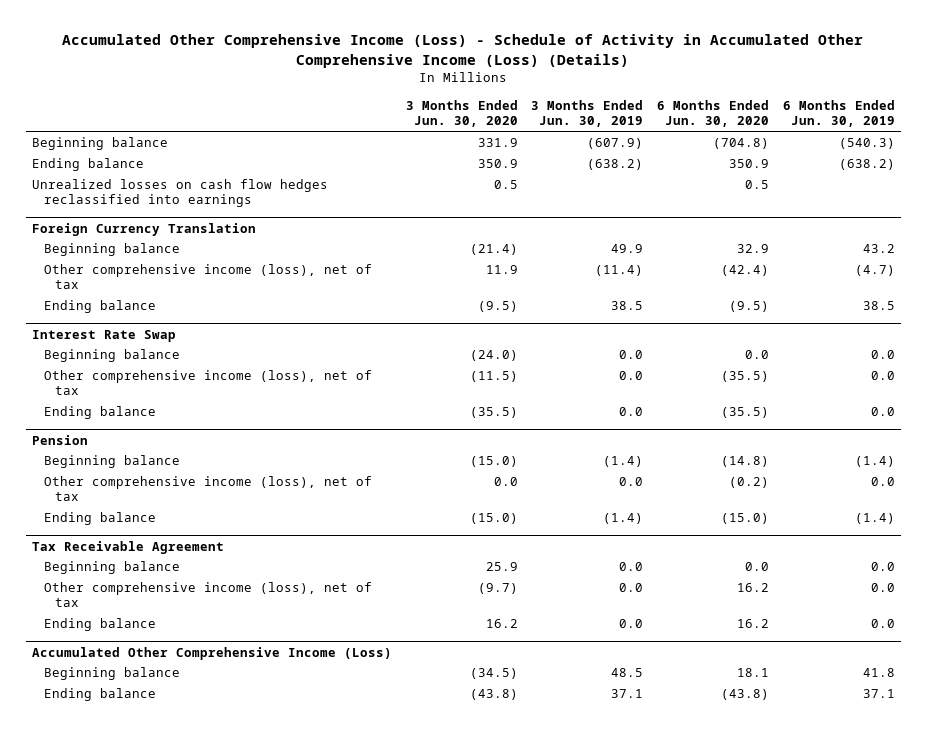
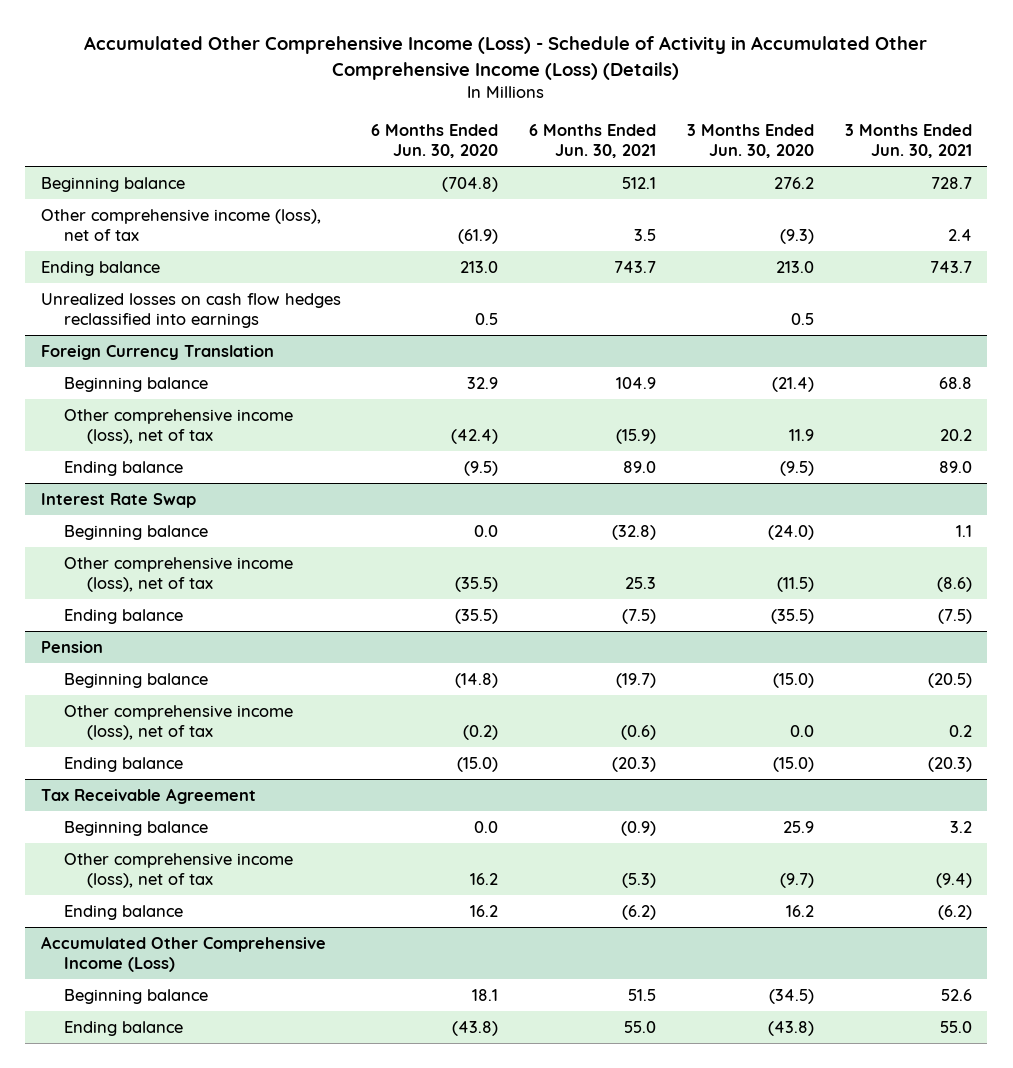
- | 3 Months Ended Jun. 30, 2020 | 3 Months Ended Jun. 30, 2019 | 6 Months Ended Jun. 30, 2020 | 6 Months Ended Jun. 30, 2019
+ | 6 Months Ended Jun. 30, 2020 | 6 Months Ended Jun. 30, 2021 | 3 Months Ended Jun. 30, 2020 | 3 Months Ended Jun. 30, 2021
- Beginning balance | 331.9 | (607.9) | (704.8) | (540.3)
- Ending balance | 350.9 | (638.2) | 350.9 | (638.2)
+ Beginning balance | (704.8) | 512.1 | 276.2 | 728.7
+ Other comprehensive income (loss), net of tax | (61.9) | 3.5 | (9.3) | 2.4
+ Ending balance | 213.0 | 743.7 | 213.0 | 743.7

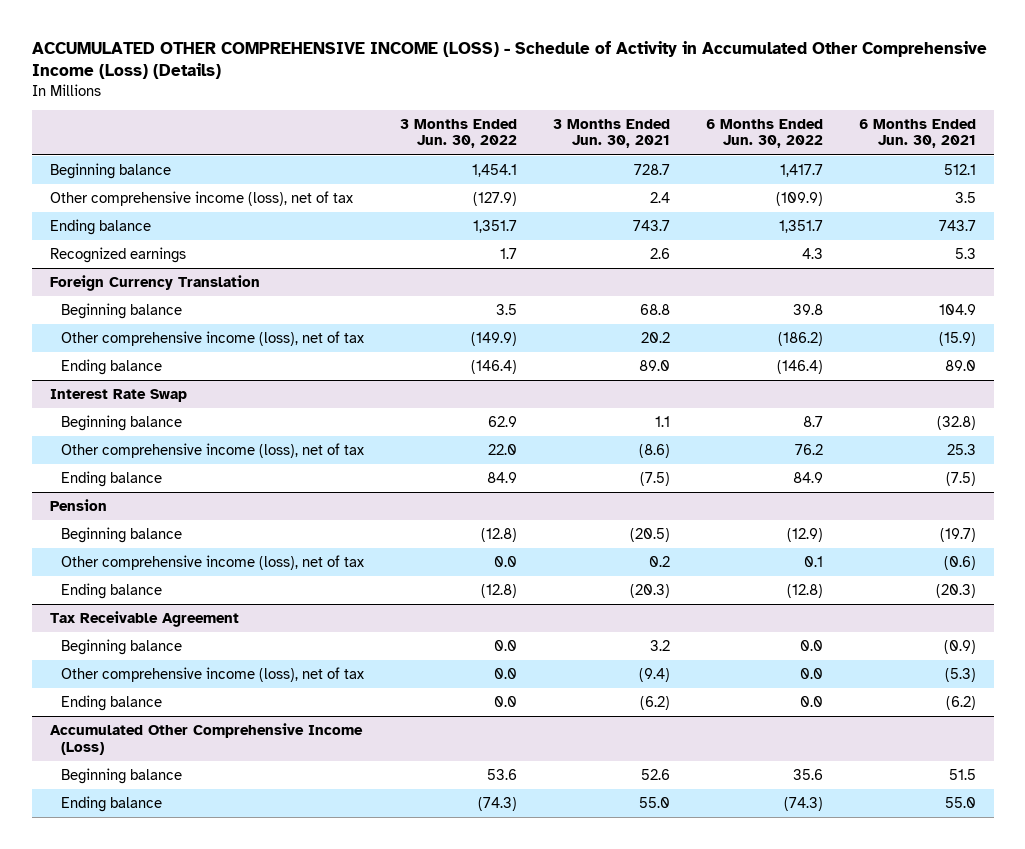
- Accumulated Other Comprehensive Income (Loss) - Schedule of Activity in Accumulated Other Comprehensive Income (Loss) (Details)
+ ACCUMULATED OTHER COMPREHENSIVE INCOME (LOSS) - Schedule of Activity in Accumulated Other Comprehensive Income (Loss) (Details)
- | 6 Months Ended Jun. 30, 2020 | 6 Months Ended Jun. 30, 2021 | 3 Months Ended Jun. 30, 2020 | 3 Months Ended Jun. 30, 2021
+ | 3 Months Ended Jun. 30, 2022 | 3 Months Ended Jun. 30, 2021 | 6 Months Ended Jun. 30, 2022 | 6 Months Ended Jun. 30, 2021
- Unrealized losses on cash flow hedges reclassified into earnings | 0.5 | | 0.5 |
+ Recognized earnings | 1.7 | 2.6 | 4.3 | 5.3

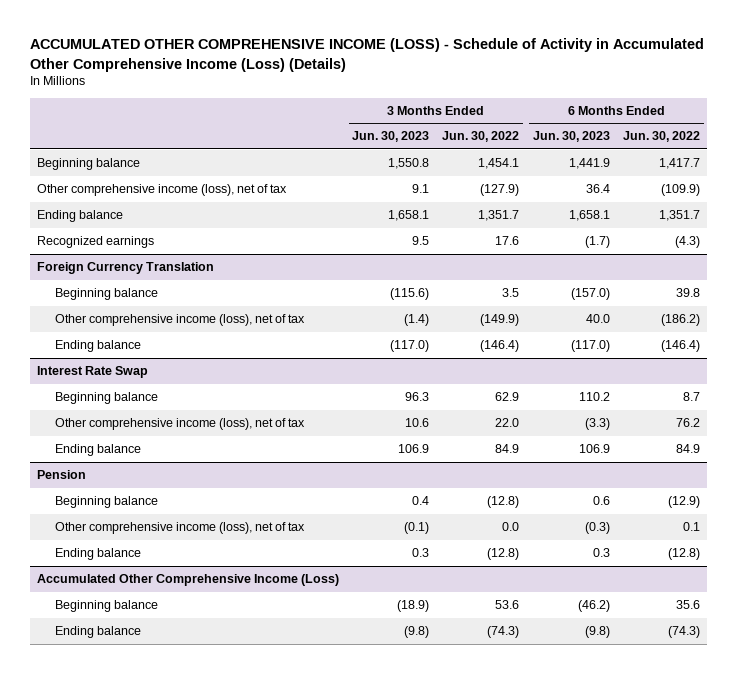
- | 3 Months Ended Jun. 30, 2022 | 3 Months Ended Jun. 30, 2021 | 6 Months Ended Jun. 30, 2022 | 6 Months Ended Jun. 30, 2021
+ | 3 Months Ended Jun. 30, 2023 | 3 Months Ended Jun. 30, 2022 | 6 Months Ended Jun. 30, 2023 | 6 Months Ended Jun. 30, 2022
- Recognized earnings | 1.7 | 2.6 | 4.3 | 5.3
+ Recognized earnings | 9.5 | 17.6 | (1.7) | (4.3)
- Tax Receivable Agreement
- Beginning balance | 0.0 | 3.2 | 0.0 | (0.9)
- Other comprehensive income (loss), net of tax | 0.0 | (9.4) | 0.0 | (5.3)
- Ending balance | 0.0 | (6.2) | 0.0 | (6.2)

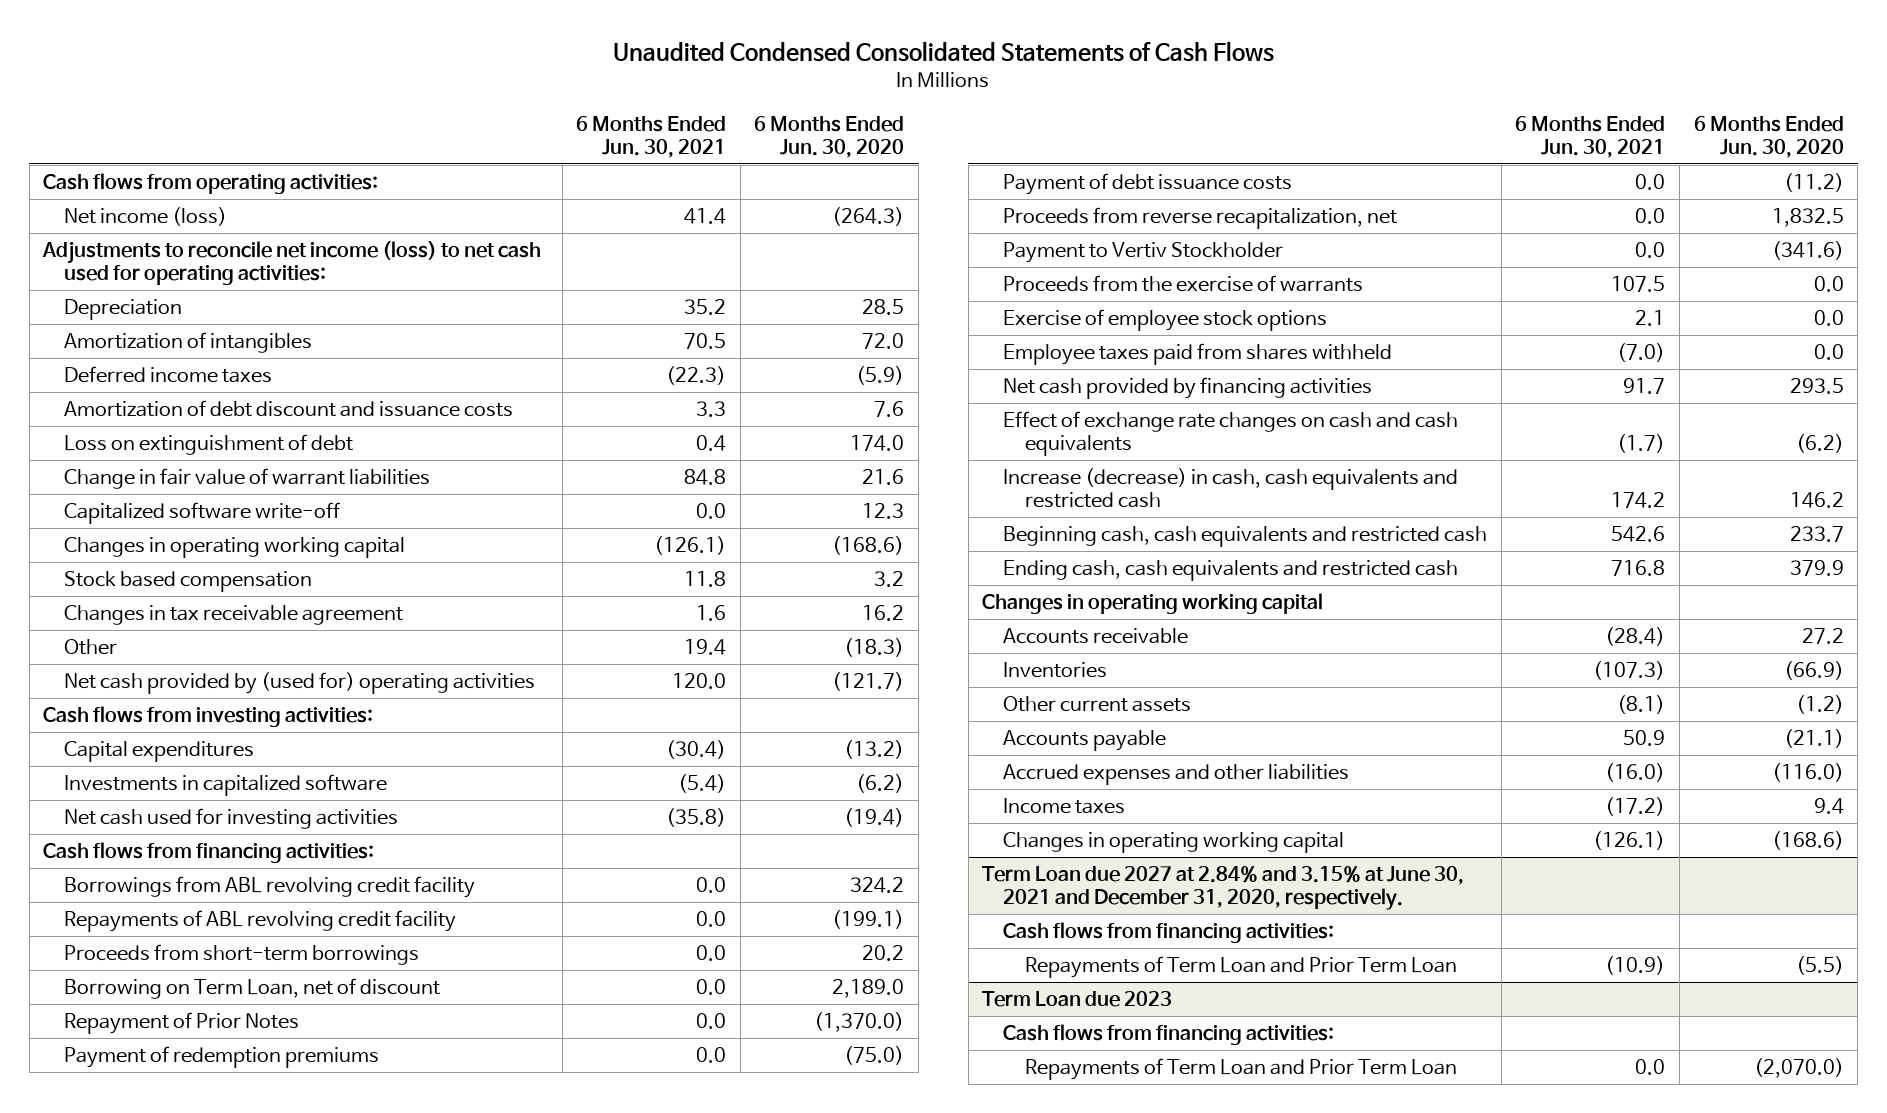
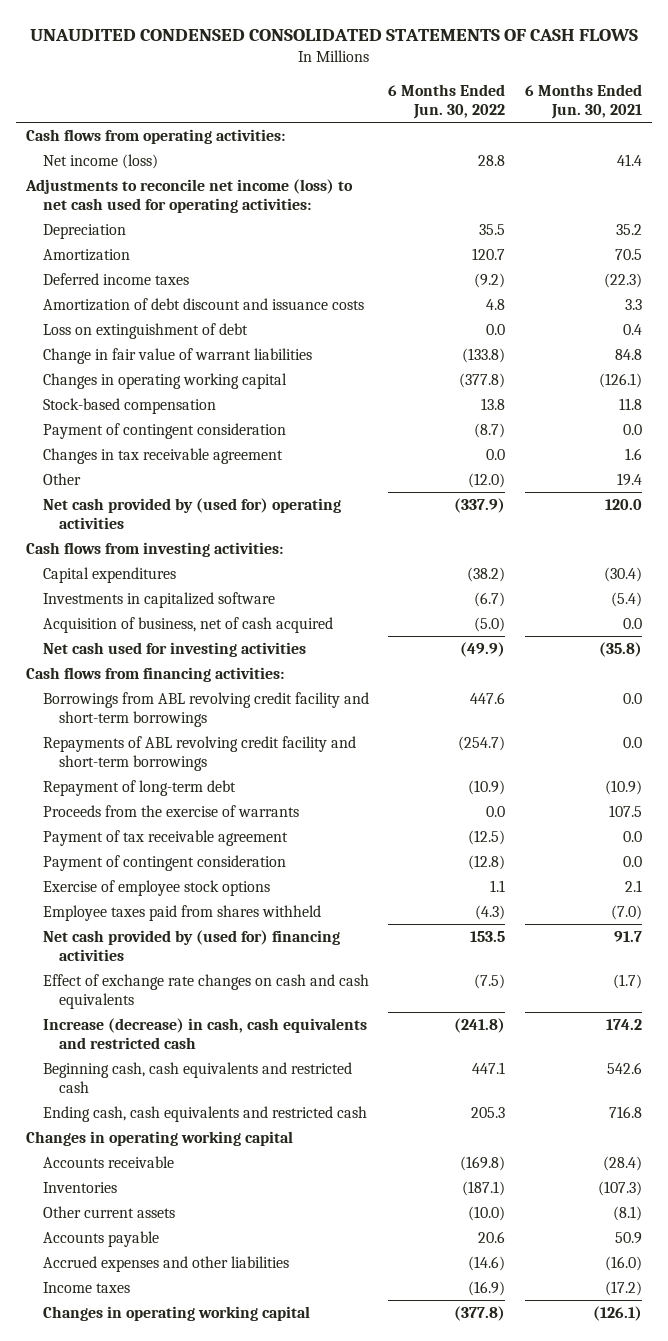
- Unaudited Condensed Consolidated Statements of Cash Flows
+ UNAUDITED CONDENSED CONSOLIDATED STATEMENTS OF CASH FLOWS
- | 6 Months Ended Jun. 30, 2021 | 6 Months Ended Jun. 30, 2020
+ | 6 Months Ended Jun. 30, 2022 | 6 Months Ended Jun. 30, 2021
- Amortization of intangibles | 70.5 | 72.0
+ Amortization | 120.7 | 70.5
- Capitalized software write-off | 0.0 | 12.3
- Stock based compensation | 11.8 | 3.2
+ Stock-based compensation | 13.8 | 11.8
+ Payment of contingent consideration | (8.7) | 0.0
+ Acquisition of business, net of cash acquired | (5.0) | 0.0
- Borrowings from ABL revolving credit facility | 0.0 | 324.2
- Repayments of ABL revolving credit facility | 0.0 | (199.1)
- Proceeds from short-term borrowings | 0.0 | 20.2
- Borrowing on Term Loan, net of discount | 0.0 | 2,189.0
- Repayment of Prior Notes | 0.0 | (1,370.0)
- Payment of redemption premiums | 0.0 | (75.0)
- Payment of debt issuance costs | 0.0 | (11.2)
- Proceeds from reverse recapitalization, net | 0.0 | 1,832.5
- Payment to Vertiv Stockholder | 0.0 | (341.6)
+ Borrowings from ABL revolving credit facility and short-term borrowings | 447.6 | 0.0
+ Repayments of ABL revolving credit facility and short-term borrowings | (254.7) | 0.0
+ Repayment of long-term debt | (10.9) | (10.9)
+ Payment of tax receivable agreement | (12.5) | 0.0
+ Payment of contingent consideration | (12.8) | 0.0
- Net cash provided by financing activities | 91.7 | 293.5
+ Net cash provided by (used for) financing activities | 153.5 | 91.7
- Term Loan due 2027 at 2.84% and 3.15% at June 30, 2021 and December 31, 2020, respectively.
- Cash flows from financing activities:
- Repayments of Term Loan and Prior Term Loan | (10.9) | (5.5)
- Term Loan due 2023
- Cash flows from financing activities:
- Repayments of Term Loan and Prior Term Loan | 0.0 | (2,070.0)

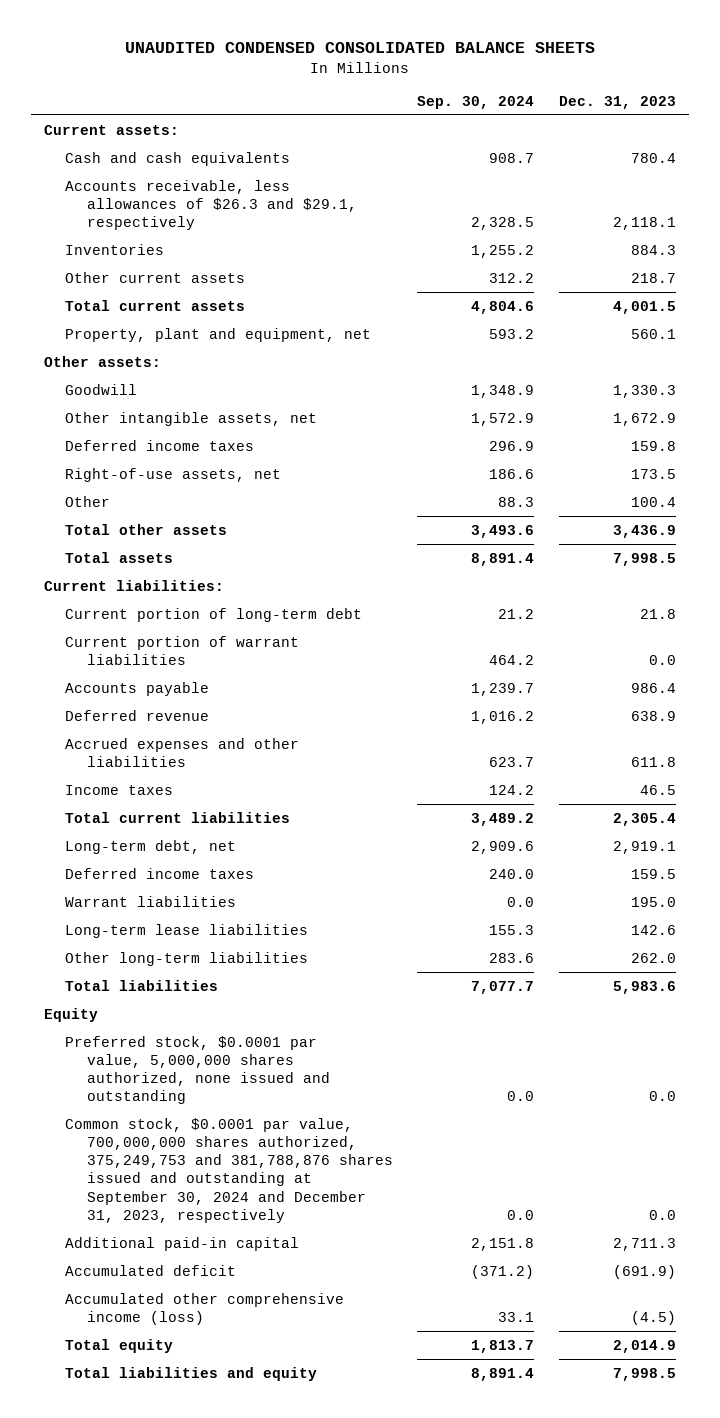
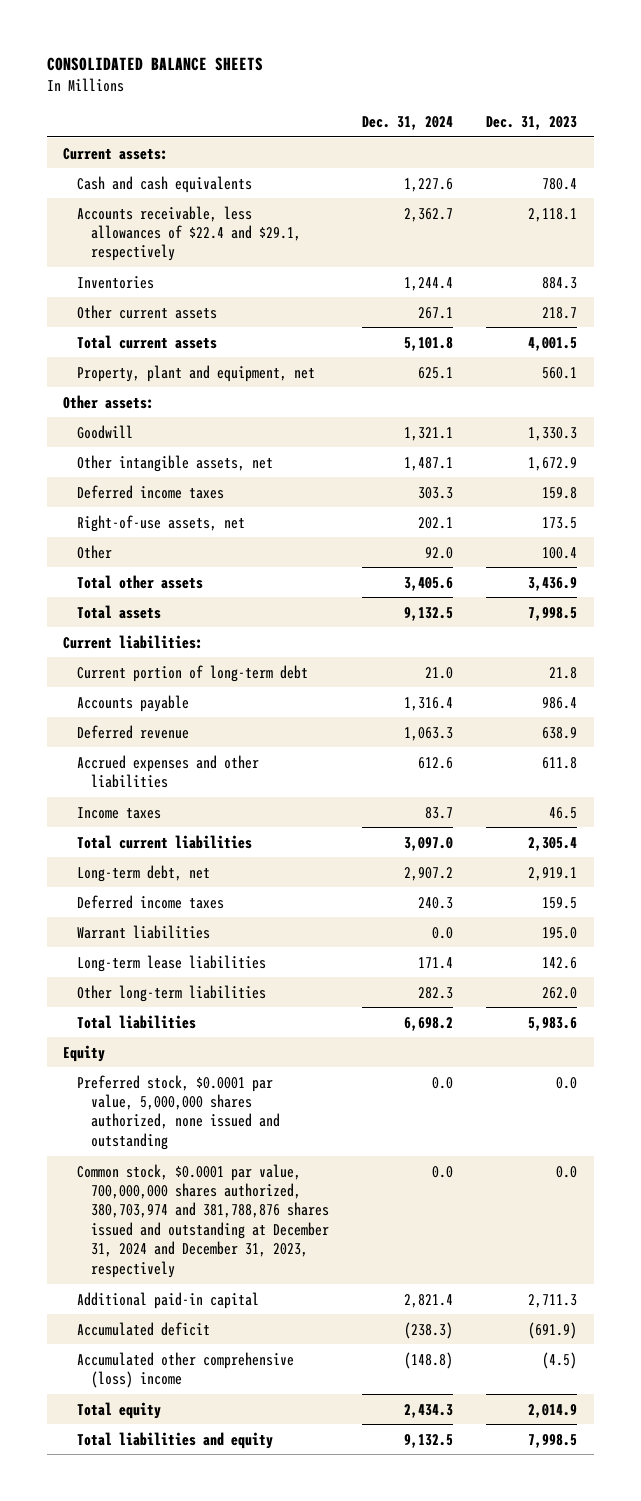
- UNAUDITED CONDENSED CONSOLIDATED BALANCE SHEETS
+ CONSOLIDATED BALANCE SHEETS
- | Sep. 30, 2024 | Dec. 31, 2023
+ | Dec. 31, 2024 | Dec. 31, 2023
- Accounts receivable, less allowances of $26.3 and $29.1, respectively | 2,328.5 | 2,118.1
+ Accounts receivable, less allowances of $22.4 and $29.1, respectively | 2,362.7 | 2,118.1
- Current portion of warrant liabilities | 464.2 | 0.0
- Common stock, $0.0001 par value, 700,000,000 shares authorized, 375,249,753 and 381,788,876 shares issued and outstanding at September 30, 2024 and December 31, 2023, respectively | 0.0 | 0.0
+ Common stock, $0.0001 par value, 700,000,000 shares authorized, 380,703,974 and 381,788,876 shares issued and outstanding at December 31, 2024 and December 31, 2023, respectively | 0.0 | 0.0
- Accumulated other comprehensive income (loss) | 33.1 | (4.5)
+ Accumulated other comprehensive (loss) income | (148.8) | (4.5)

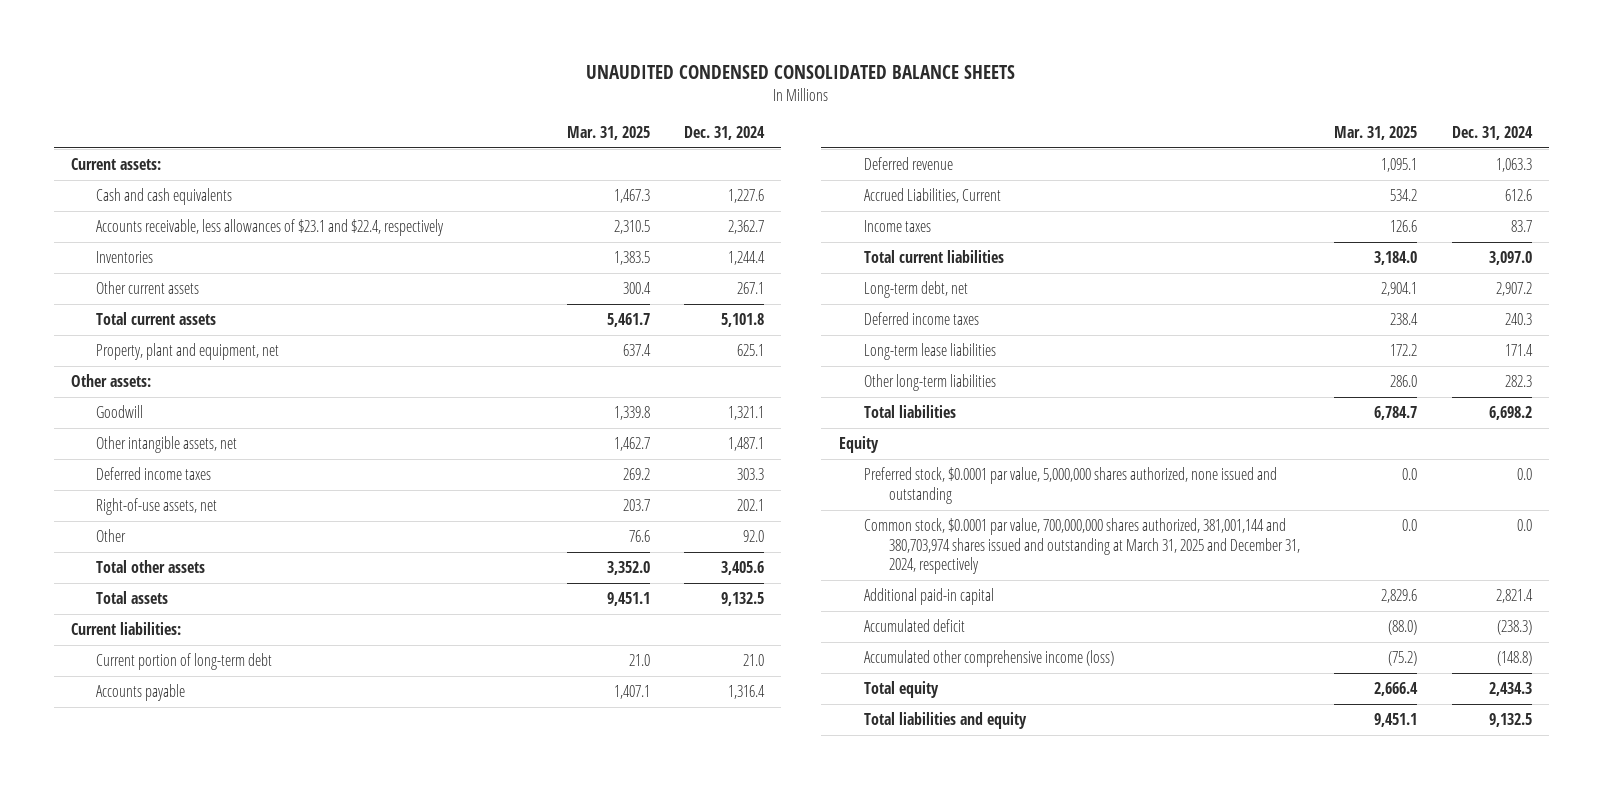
- CONSOLIDATED BALANCE SHEETS
+ UNAUDITED CONDENSED CONSOLIDATED BALANCE SHEETS
- | Dec. 31, 2024 | Dec. 31, 2023
+ | Mar. 31, 2025 | Dec. 31, 2024
- Accounts receivable, less allowances of $22.4 and $29.1, respectively | 2,362.7 | 2,118.1
+ Accounts receivable, less allowances of $23.1 and $22.4, respectively | 2,310.5 | 2,362.7
- Accrued expenses and other liabilities | 612.6 | 611.8
+ Accrued Liabilities, Current | 534.2 | 612.6
- Warrant liabilities | 0.0 | 195.0
- Common stock, $0.0001 par value, 700,000,000 shares authorized, 380,703,974 and 381,788,876 shares issued and outstanding at December 31, 2024 and December 31, 2023, respectively | 0.0 | 0.0
+ Common stock, $0.0001 par value, 700,000,000 shares authorized, 381,001,144 and 380,703,974 shares issued and outstanding at March 31, 2025 and December 31, 2024, respectively | 0.0 | 0.0
- Accumulated other comprehensive (loss) income | (148.8) | (4.5)
+ Accumulated other comprehensive income (loss) | (75.2) | (148.8)

